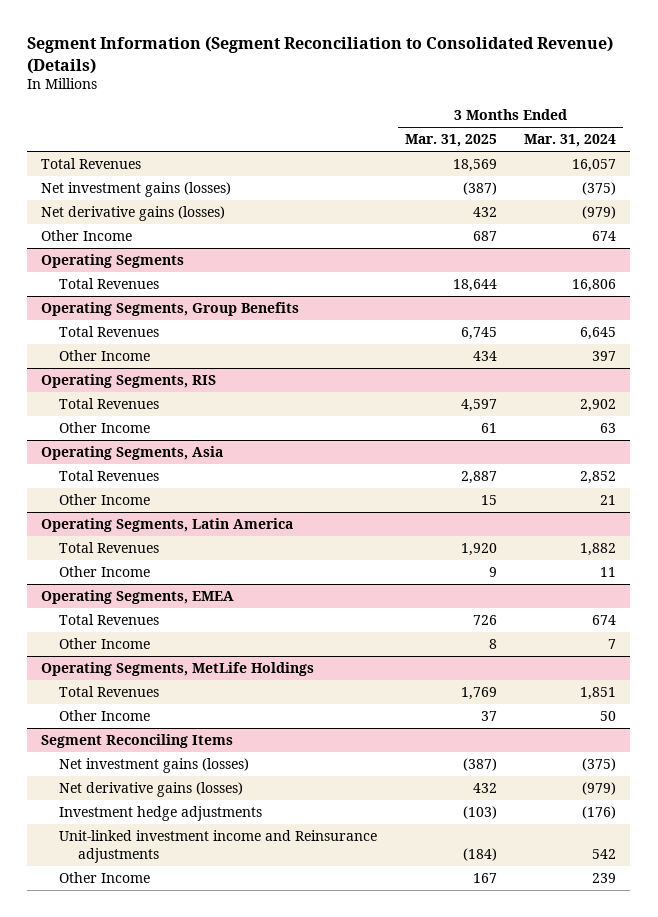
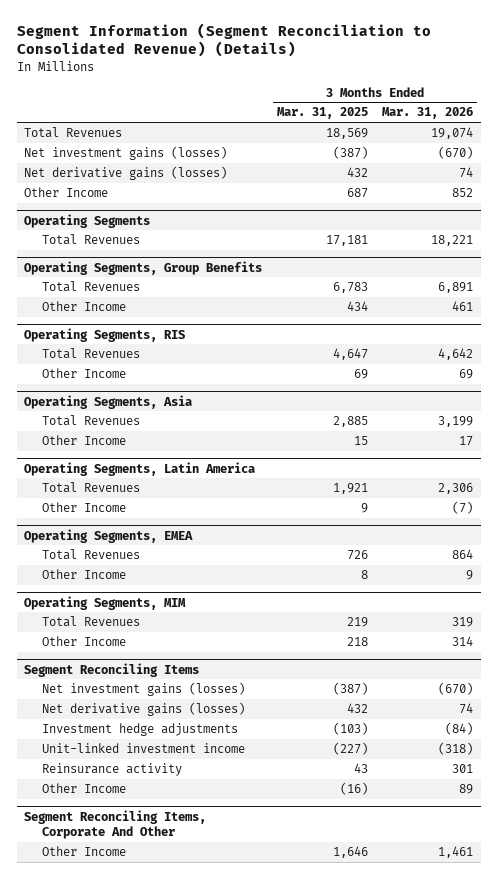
- | 3 Months Ended Mar. 31, 2025 | 3 Months Ended Mar. 31, 2024
+ | 3 Months Ended Mar. 31, 2025 | 3 Months Ended Mar. 31, 2026
@ Operating Segments
- Total Revenues | 18,644 | 16,806
+ Total Revenues | 17,181 | 18,221
@ Operating Segments, Group Benefits
- Total Revenues | 6,745 | 6,645
+ Total Revenues | 6,783 | 6,891
@ Operating Segments, RIS
- Total Revenues | 4,597 | 2,902
- Other Income | 61 | 63
+ Total Revenues | 4,647 | 4,642
+ Other Income | 69 | 69
@ Operating Segments, Asia
- Total Revenues | 2,887 | 2,852
+ Total Revenues | 2,885 | 3,199
@ Operating Segments, Latin America
- Total Revenues | 1,920 | 1,882
+ Total Revenues | 1,921 | 2,306
- Operating Segments, MetLife Holdings
- Total Revenues | 1,769 | 1,851
- Other Income | 37 | 50
+ Operating Segments, MIM
+ Total Revenues | 219 | 319
+ Other Income | 218 | 314
@ Segment Reconciling Items
- Unit-linked investment income and Reinsurance adjustments | (184) | 542
- Other Income | 167 | 239
+ Unit-linked investment income | (227) | (318)
+ Reinsurance activity | 43 | 301
+ Other Income | (16) | 89
+ Segment Reconciling Items, Corporate And Other
+ Other Income | 1,646 | 1,461

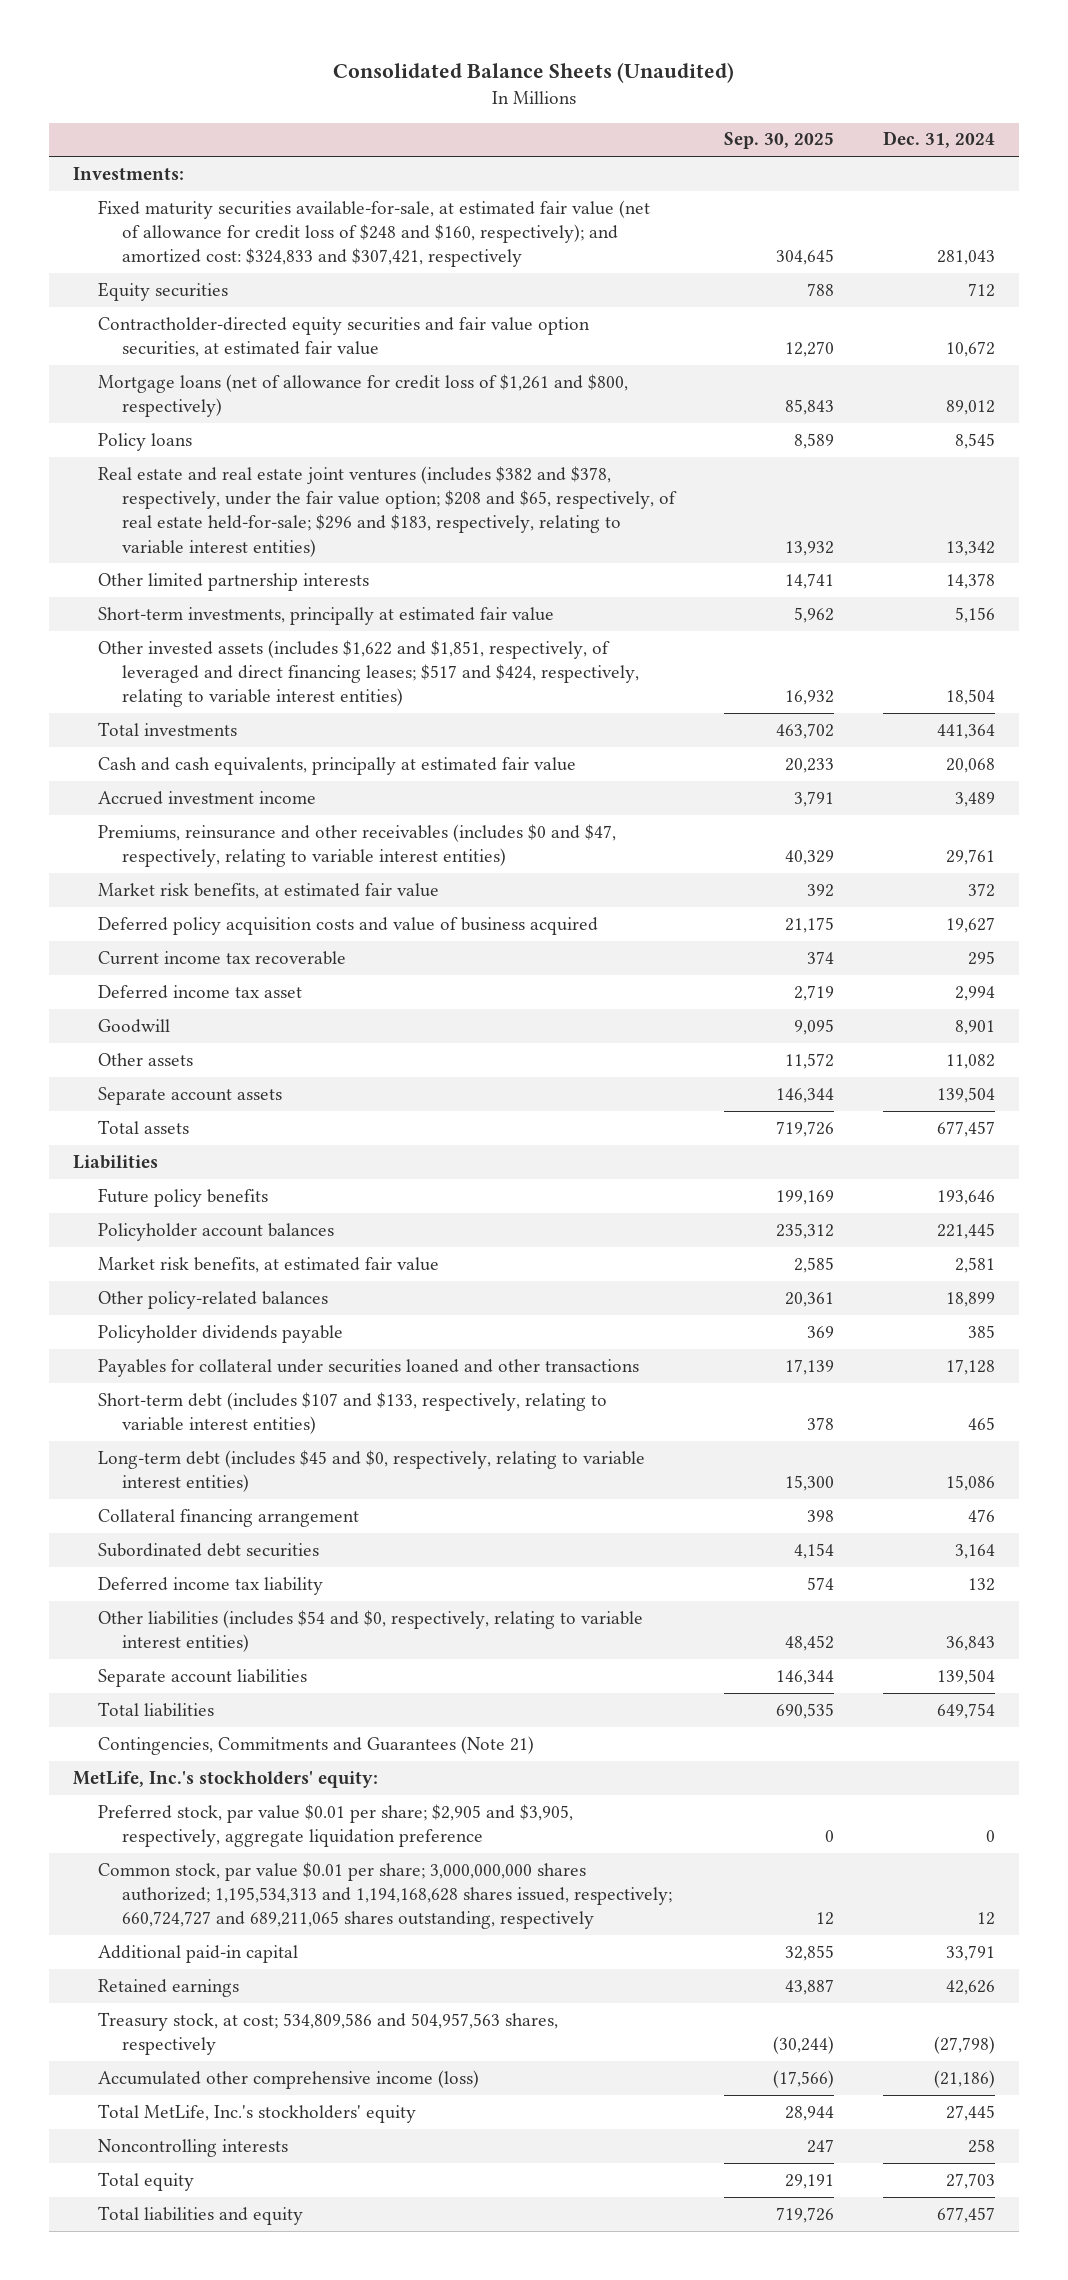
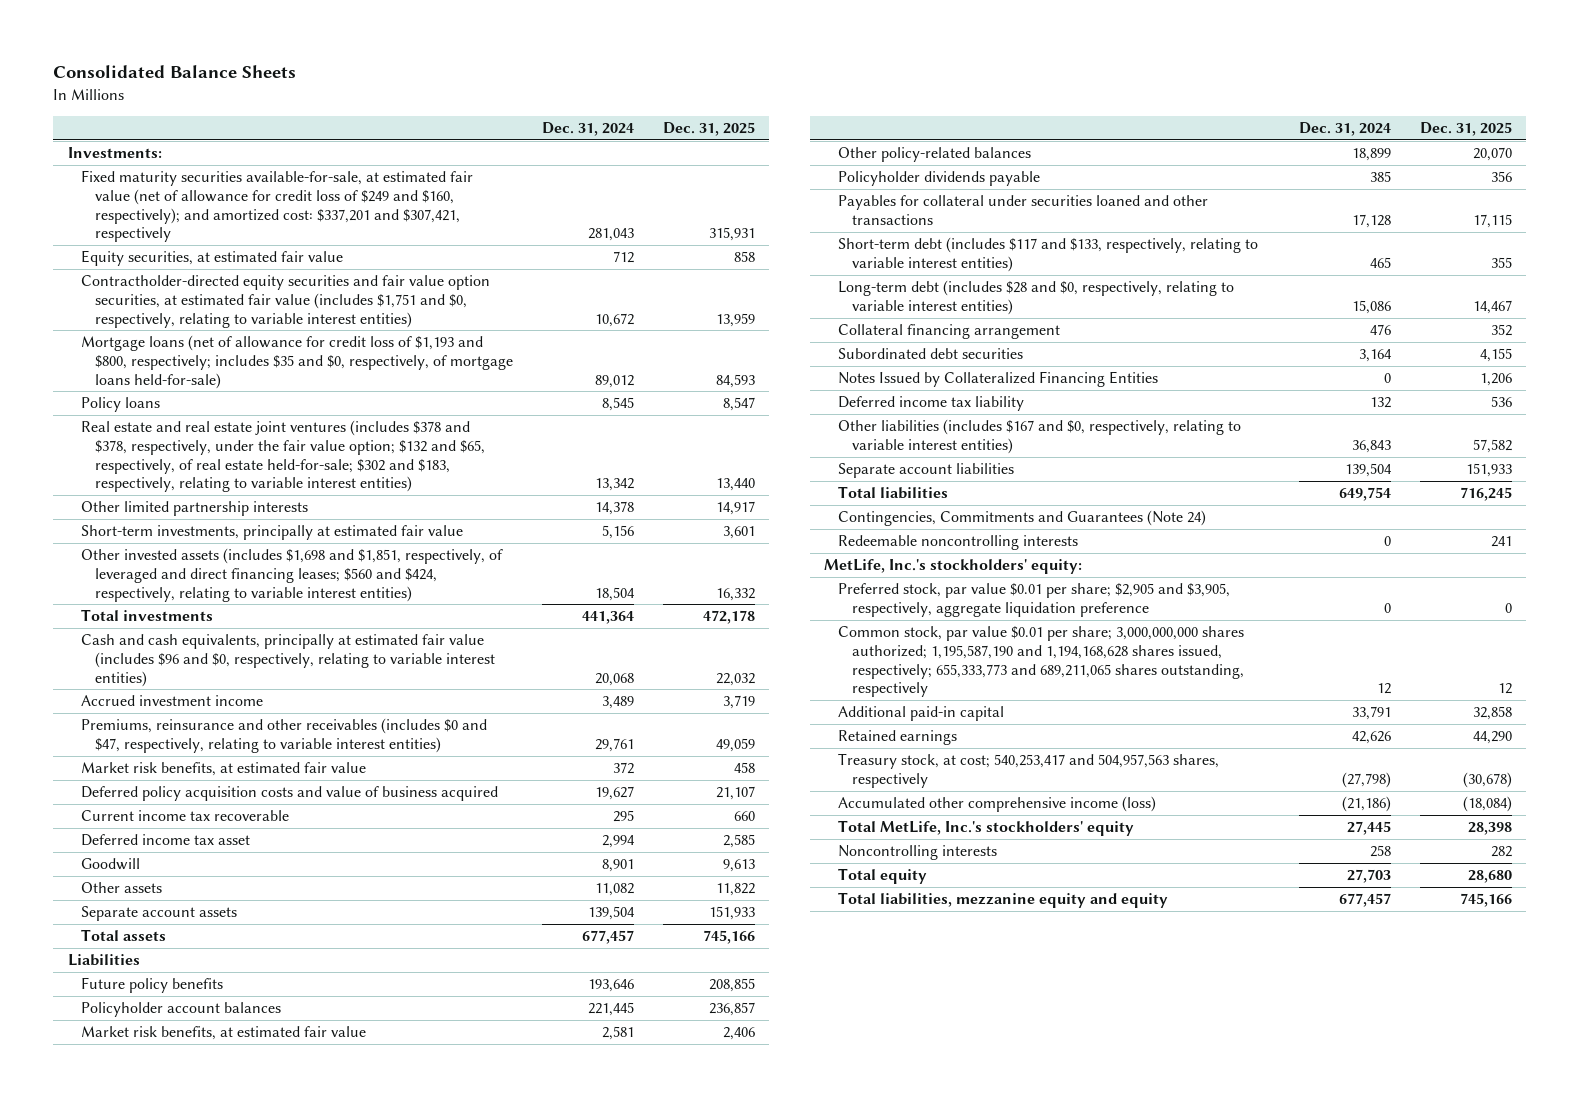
- Consolidated Balance Sheets (Unaudited)
+ Consolidated Balance Sheets
- | Sep. 30, 2025 | Dec. 31, 2024
+ | Dec. 31, 2024 | Dec. 31, 2025
- Fixed maturity securities available-for-sale, at estimated fair value (net of allowance for credit loss of $248 and $160, respectively); and amortized cost: $324,833 and $307,421, respectively | 304,645 | 281,043
- Equity securities | 788 | 712
- Contractholder-directed equity securities and fair value option securities, at estimated fair value | 12,270 | 10,672
- Mortgage loans (net of allowance for credit loss of $1,261 and $800, respectively) | 85,843 | 89,012
+ Fixed maturity securities available-for-sale, at estimated fair value (net of allowance for credit loss of $249 and $160, respectively); and amortized cost: $337,201 and $307,421, respectively | 281,043 | 315,931
+ Equity securities, at estimated fair value | 712 | 858
+ Contractholder-directed equity securities and fair value option securities, at estimated fair value (includes $1,751 and $0, respectively, relating to variable interest entities) | 10,672 | 13,959
+ Mortgage loans (net of allowance for credit loss of $1,193 and $800, respectively; includes $35 and $0, respectively, of mortgage loans held-for-sale) | 89,012 | 84,593
- Real estate and real estate joint ventures (includes $382 and $378, respectively, under the fair value option; $208 and $65, respectively, of real estate held-for-sale; $296 and $183, respectively, relating to variable interest entities) | 13,932 | 13,342
+ Real estate and real estate joint ventures (includes $378 and $378, respectively, under the fair value option; $132 and $65, respectively, of real estate held-for-sale; $302 and $183, respectively, relating to variable interest entities) | 13,342 | 13,440
- Other invested assets (includes $1,622 and $1,851, respectively, of leveraged and direct financing leases; $517 and $424, respectively, relating to variable interest entities) | 16,932 | 18,504
+ Other invested assets (includes $1,698 and $1,851, respectively, of leveraged and direct financing leases; $560 and $424, respectively, relating to variable interest entities) | 18,504 | 16,332
- Cash and cash equivalents, principally at estimated fair value | 20,233 | 20,068
+ Cash and cash equivalents, principally at estimated fair value (includes $96 and $0, respectively, relating to variable interest entities) | 20,068 | 22,032
- Short-term debt (includes $107 and $133, respectively, relating to variable interest entities) | 378 | 465
- Long-term debt (includes $45 and $0, respectively, relating to variable interest entities) | 15,300 | 15,086
+ Short-term debt (includes $117 and $133, respectively, relating to variable interest entities) | 465 | 355
+ Long-term debt (includes $28 and $0, respectively, relating to variable interest entities) | 15,086 | 14,467
+ Notes Issued by Collateralized Financing Entities | 0 | 1,206
- Other liabilities (includes $54 and $0, respectively, relating to variable interest entities) | 48,452 | 36,843
+ Other liabilities (includes $167 and $0, respectively, relating to variable interest entities) | 36,843 | 57,582
- Contingencies, Commitments and Guarantees (Note 21)
+ Contingencies, Commitments and Guarantees (Note 24)
+ Redeemable noncontrolling interests | 0 | 241
- Common stock, par value $0.01 per share; 3,000,000,000 shares authorized; 1,195,534,313 and 1,194,168,628 shares issued, respectively; 660,724,727 and 689,211,065 shares outstanding, respectively | 12 | 12
+ Common stock, par value $0.01 per share; 3,000,000,000 shares authorized; 1,195,587,190 and 1,194,168,628 shares issued, respectively; 655,333,773 and 689,211,065 shares outstanding, respectively | 12 | 12
- Treasury stock, at cost; 534,809,586 and 504,957,563 shares, respectively | (30,244) | (27,798)
+ Treasury stock, at cost; 540,253,417 and 504,957,563 shares, respectively | (27,798) | (30,678)
- Total liabilities and equity | 719,726 | 677,457
+ Total liabilities, mezzanine equity and equity | 677,457 | 745,166

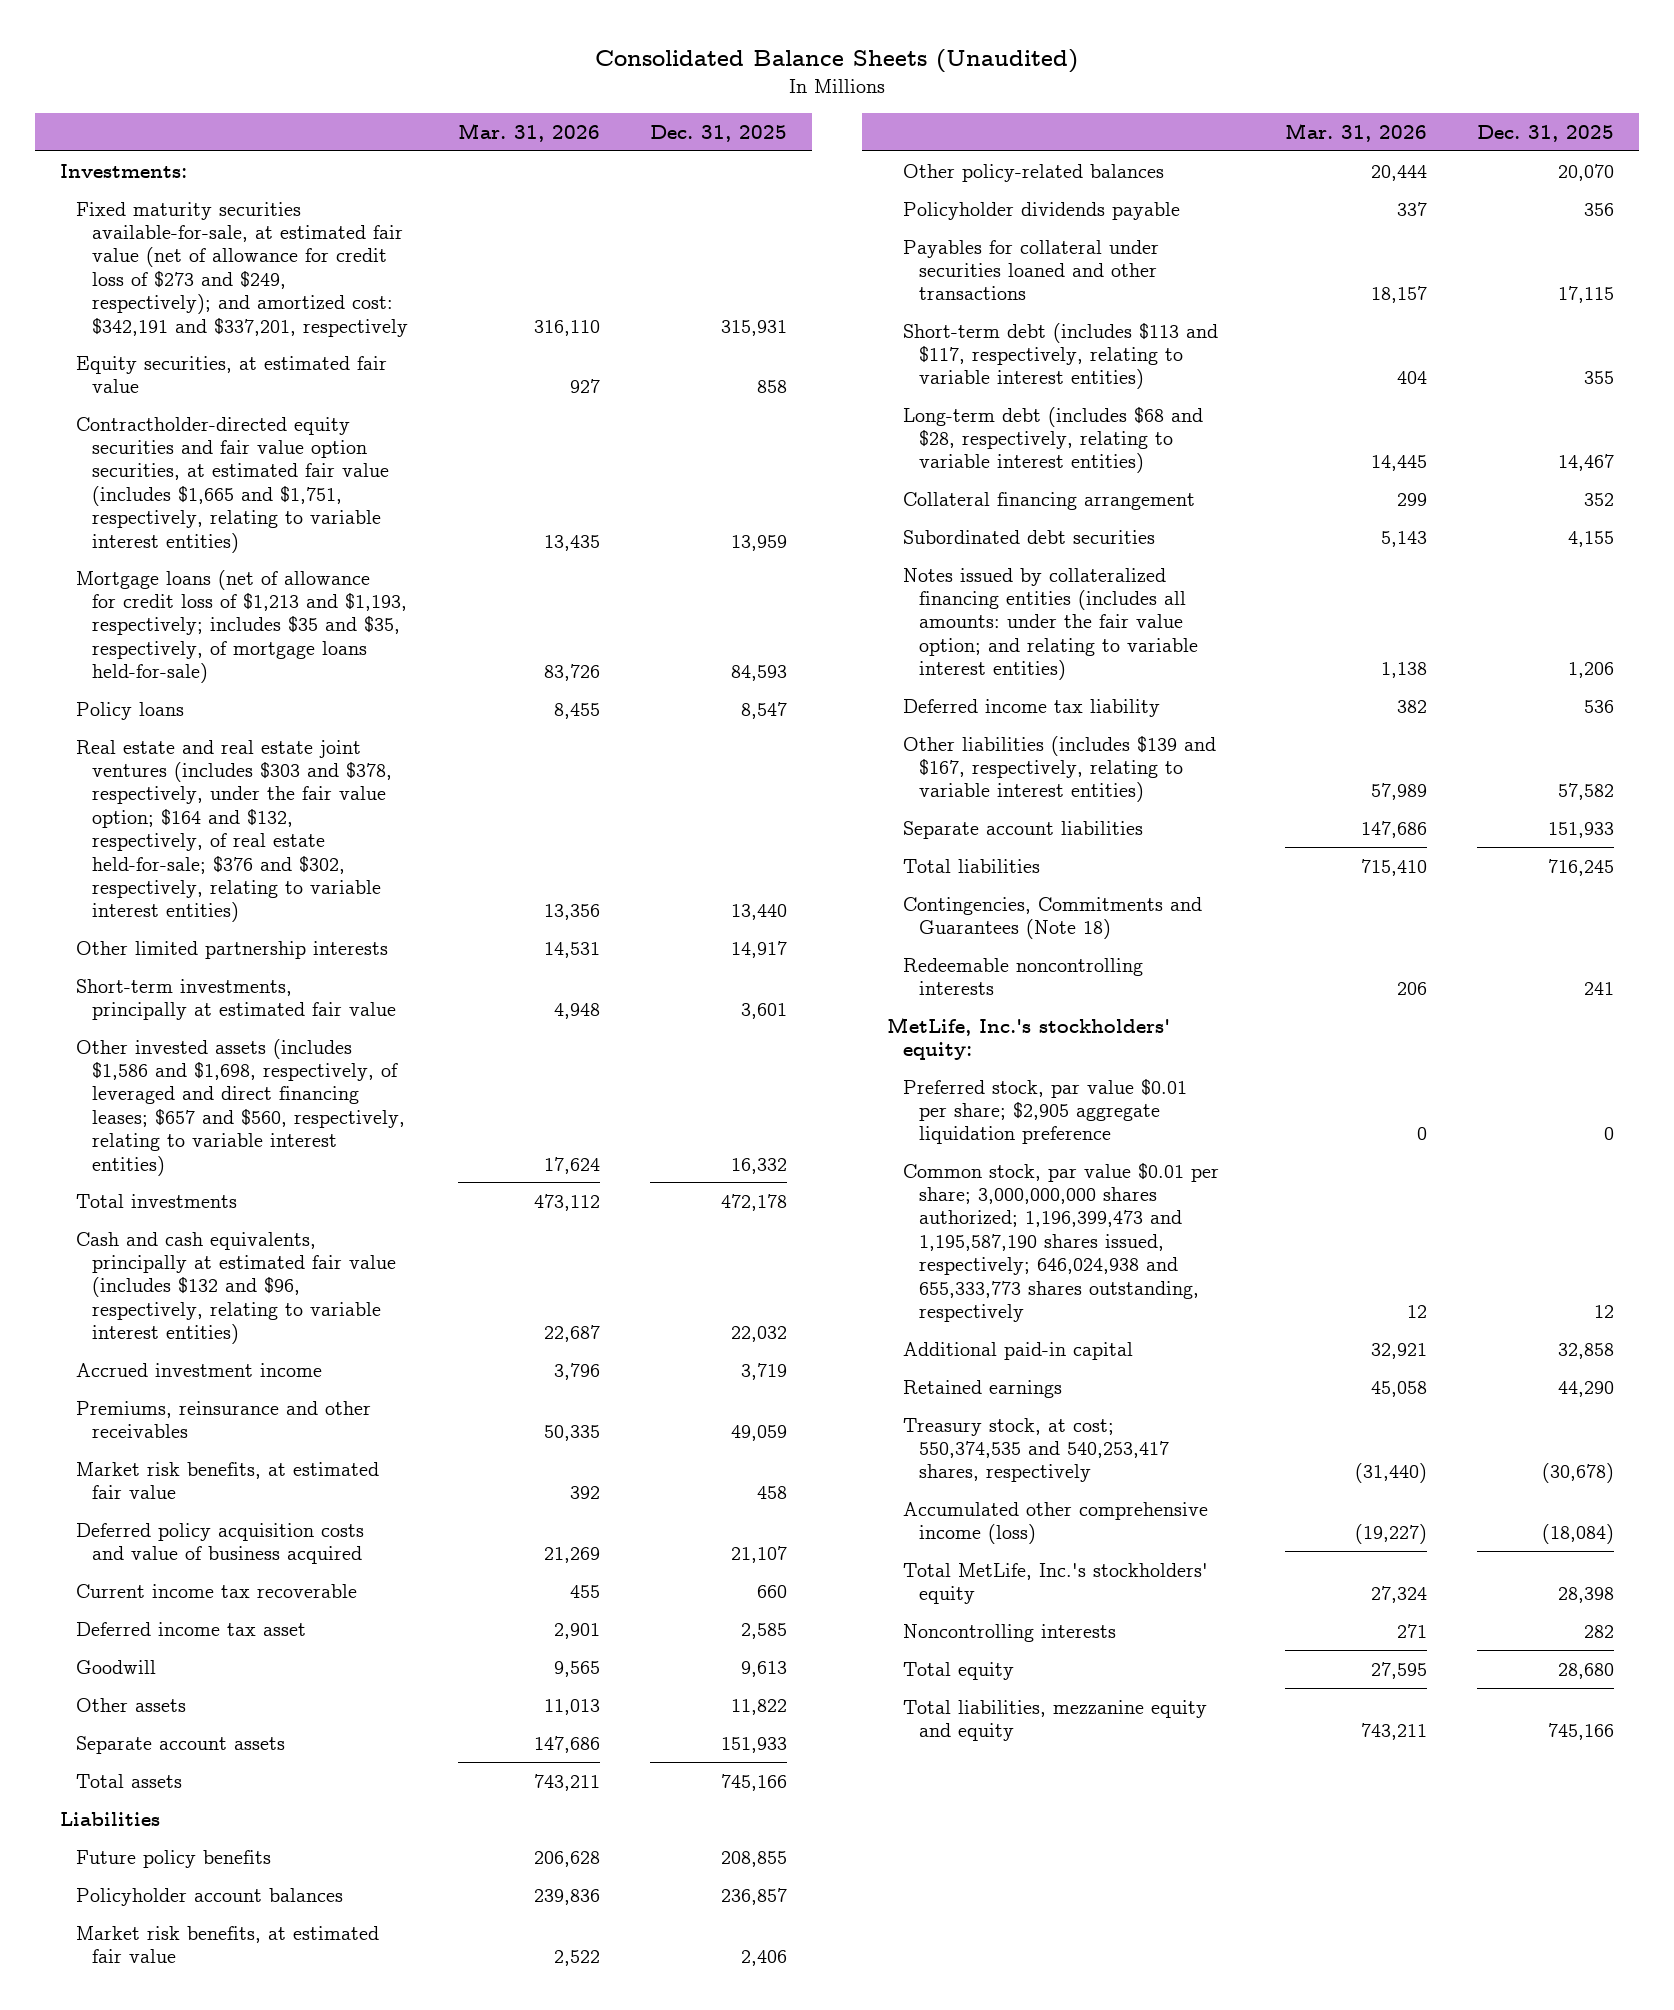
- Consolidated Balance Sheets
+ Consolidated Balance Sheets (Unaudited)
- | Dec. 31, 2024 | Dec. 31, 2025
+ | Mar. 31, 2026 | Dec. 31, 2025
- Fixed maturity securities available-for-sale, at estimated fair value (net of allowance for credit loss of $249 and $160, respectively); and amortized cost: $337,201 and $307,421, respectively | 281,043 | 315,931
+ Fixed maturity securities available-for-sale, at estimated fair value (net of allowance for credit loss of $273 and $249, respectively); and amortized cost: $342,191 and $337,201, respectively | 316,110 | 315,931
- Contractholder-directed equity securities and fair value option securities, at estimated fair value (includes $1,751 and $0, respectively, relating to variable interest entities) | 10,672 | 13,959
- Mortgage loans (net of allowance for credit loss of $1,193 and $800, respectively; includes $35 and $0, respectively, of mortgage loans held-for-sale) | 89,012 | 84,593
+ Contractholder-directed equity securities and fair value option securities, at estimated fair value (includes $1,665 and $1,751, respectively, relating to variable interest entities) | 13,435 | 13,959
+ Mortgage loans (net of allowance for credit loss of $1,213 and $1,193, respectively; includes $35 and $35, respectively, of mortgage loans held-for-sale) | 83,726 | 84,593
- Real estate and real estate joint ventures (includes $378 and $378, respectively, under the fair value option; $132 and $65, respectively, of real estate held-for-sale; $302 and $183, respectively, relating to variable interest entities) | 13,342 | 13,440
+ Real estate and real estate joint ventures (includes $303 and $378, respectively, under the fair value option; $164 and $132, respectively, of real estate held-for-sale; $376 and $302, respectively, relating to variable interest entities) | 13,356 | 13,440
- Other invested assets (includes $1,698 and $1,851, respectively, of leveraged and direct financing leases; $560 and $424, respectively, relating to variable interest entities) | 18,504 | 16,332
+ Other invested assets (includes $1,586 and $1,698, respectively, of leveraged and direct financing leases; $657 and $560, respectively, relating to variable interest entities) | 17,624 | 16,332
- Cash and cash equivalents, principally at estimated fair value (includes $96 and $0, respectively, relating to variable interest entities) | 20,068 | 22,032
+ Cash and cash equivalents, principally at estimated fair value (includes $132 and $96, respectively, relating to variable interest entities) | 22,687 | 22,032
- Premiums, reinsurance and other receivables (includes $0 and $47, respectively, relating to variable interest entities) | 29,761 | 49,059
+ Premiums, reinsurance and other receivables | 50,335 | 49,059
- Short-term debt (includes $117 and $133, respectively, relating to variable interest entities) | 465 | 355
- Long-term debt (includes $28 and $0, respectively, relating to variable interest entities) | 15,086 | 14,467
+ Short-term debt (includes $113 and $117, respectively, relating to variable interest entities) | 404 | 355
+ Long-term debt (includes $68 and $28, respectively, relating to variable interest entities) | 14,445 | 14,467
- Notes Issued by Collateralized Financing Entities | 0 | 1,206
+ Notes issued by collateralized financing entities (includes all amounts: under the fair value option; and relating to variable interest entities) | 1,138 | 1,206
- Other liabilities (includes $167 and $0, respectively, relating to variable interest entities) | 36,843 | 57,582
+ Other liabilities (includes $139 and $167, respectively, relating to variable interest entities) | 57,989 | 57,582
- Contingencies, Commitments and Guarantees (Note 24)
+ Contingencies, Commitments and Guarantees (Note 18)
- Preferred stock, par value $0.01 per share; $2,905 and $3,905, respectively, aggregate liquidation preference | 0 | 0
- Common stock, par value $0.01 per share; 3,000,000,000 shares authorized; 1,195,587,190 and 1,194,168,628 shares issued, respectively; 655,333,773 and 689,211,065 shares outstanding, respectively | 12 | 12
+ Preferred stock, par value $0.01 per share; $2,905 aggregate liquidation preference | 0 | 0
+ Common stock, par value $0.01 per share; 3,000,000,000 shares authorized; 1,196,399,473 and 1,195,587,190 shares issued, respectively; 646,024,938 and 655,333,773 shares outstanding, respectively | 12 | 12
- Treasury stock, at cost; 540,253,417 and 504,957,563 shares, respectively | (27,798) | (30,678)
+ Treasury stock, at cost; 550,374,535 and 540,253,417 shares, respectively | (31,440) | (30,678)

